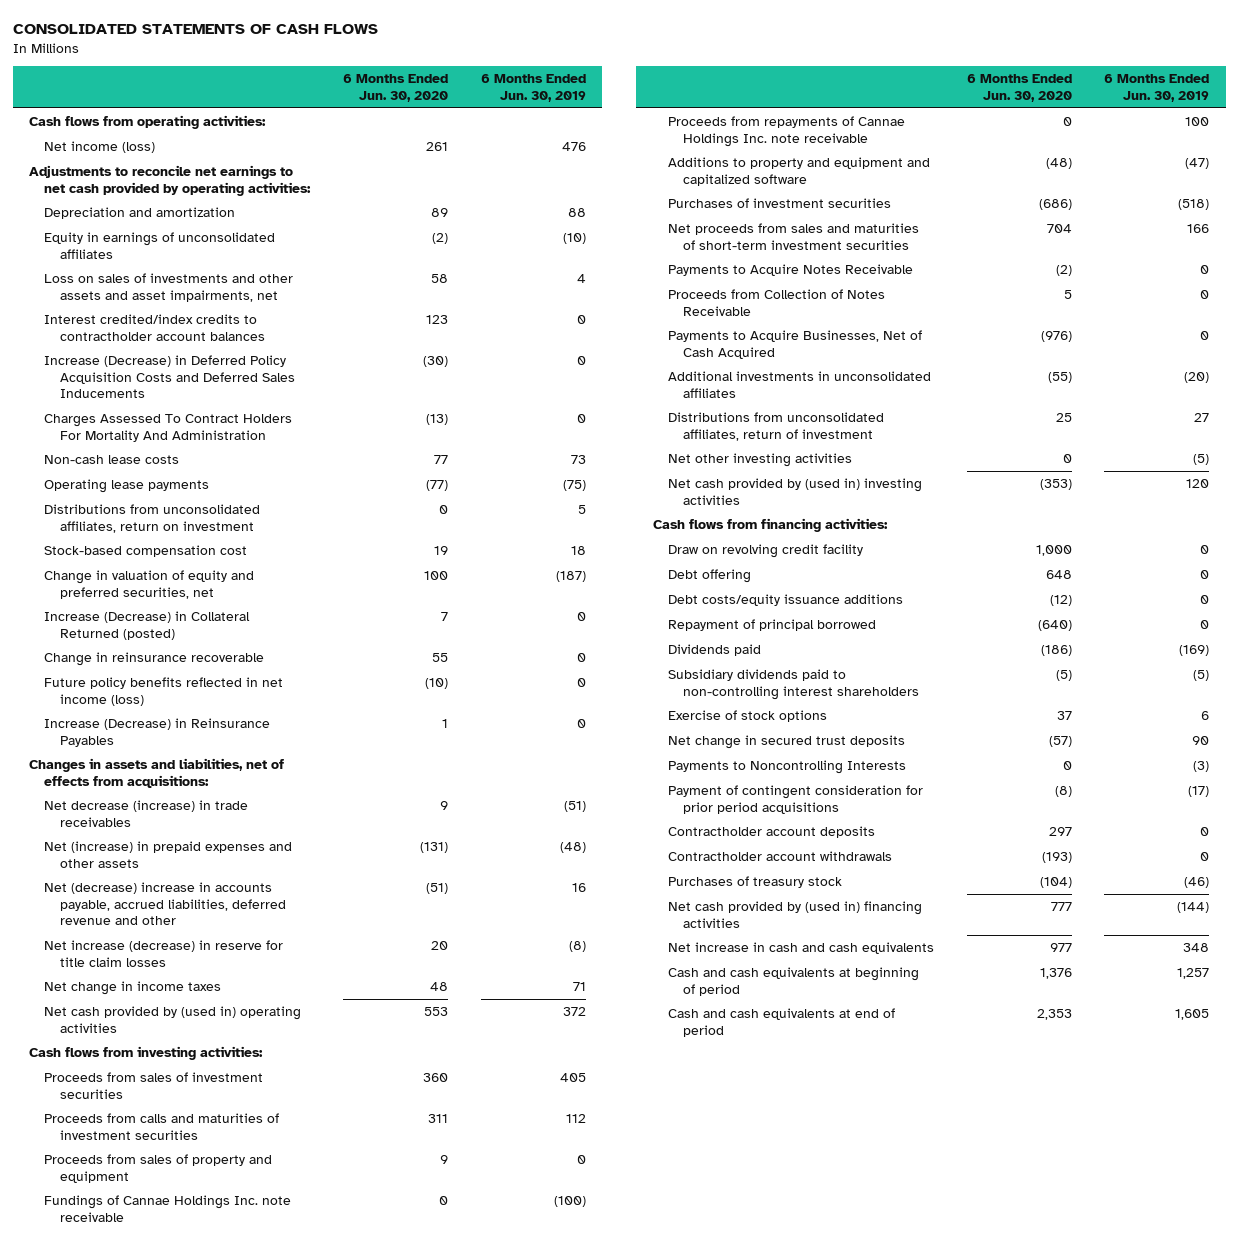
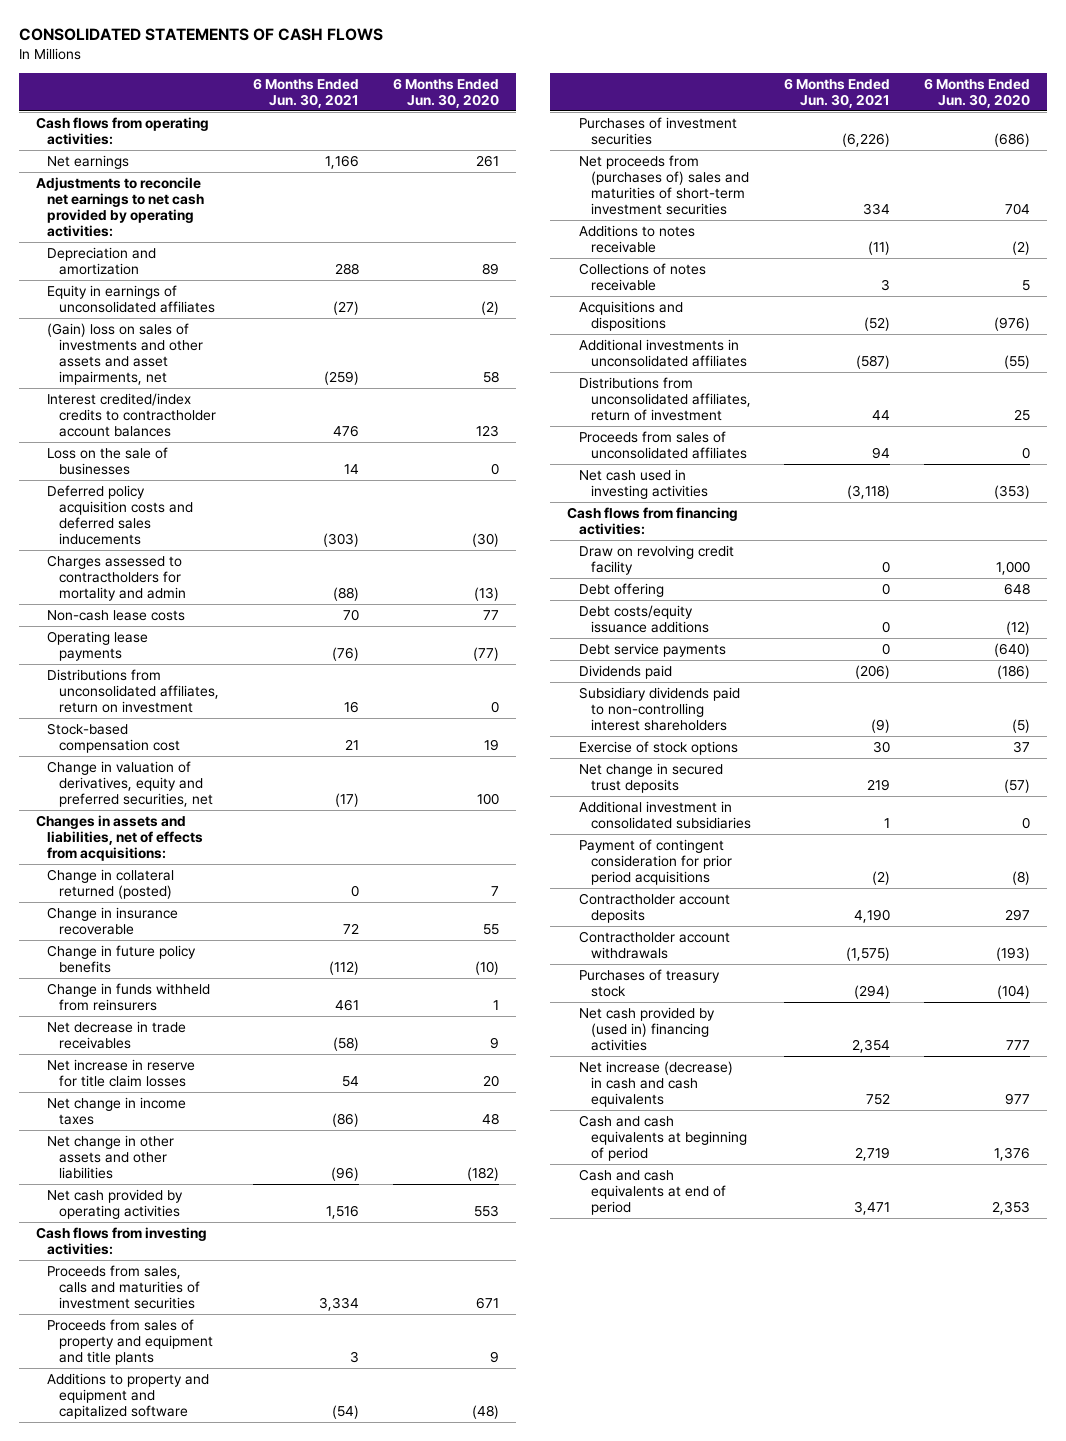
- | 6 Months Ended Jun. 30, 2020 | 6 Months Ended Jun. 30, 2019
+ | 6 Months Ended Jun. 30, 2021 | 6 Months Ended Jun. 30, 2020
- Net income (loss) | 261 | 476
+ Net earnings | 1,166 | 261
- Loss on sales of investments and other assets and asset impairments, net | 58 | 4
+ (Gain) loss on sales of investments and other assets and asset impairments, net | (259) | 58
- Increase (Decrease) in Deferred Policy Acquisition Costs and Deferred Sales Inducements | (30) | 0
- Charges Assessed To Contract Holders For Mortality And Administration | (13) | 0
+ Loss on the sale of businesses | 14 | 0
+ Deferred policy acquisition costs and deferred sales inducements | (303) | (30)
+ Charges assessed to contractholders for mortality and admin | (88) | (13)
- Change in valuation of equity and preferred securities, net | 100 | (187)
- Increase (Decrease) in Collateral Returned (posted) | 7 | 0
- Change in reinsurance recoverable | 55 | 0
- Future policy benefits reflected in net income (loss) | (10) | 0
- Increase (Decrease) in Reinsurance Payables | 1 | 0
+ Change in valuation of derivatives, equity and preferred securities, net | (17) | 100
- Net decrease (increase) in trade receivables | 9 | (51)
- Net (increase) in prepaid expenses and other assets | (131) | (48)
- Net (decrease) increase in accounts payable, accrued liabilities, deferred revenue and other | (51) | 16
- Net increase (decrease) in reserve for title claim losses | 20 | (8)
+ Change in collateral returned (posted) | 0 | 7
+ Change in insurance recoverable | 72 | 55
+ Change in future policy benefits | (112) | (10)
+ Change in funds withheld from reinsurers | 461 | 1
+ Net decrease in trade receivables | (58) | 9
+ Net increase in reserve for title claim losses | 54 | 20
- Net cash provided by (used in) operating activities | 553 | 372
+ Net change in other assets and other liabilities | (96) | (182)
+ Net cash provided by operating activities | 1,516 | 553
- Proceeds from sales of investment securities | 360 | 405
- Proceeds from calls and maturities of investment securities | 311 | 112
- Proceeds from sales of property and equipment | 9 | 0
- Fundings of Cannae Holdings Inc. note receivable | 0 | (100)
- Proceeds from repayments of Cannae Holdings Inc. note receivable | 0 | 100
+ Proceeds from sales, calls and maturities of investment securities | 3,334 | 671
+ Proceeds from sales of property and equipment and title plants | 3 | 9
- Net proceeds from sales and maturities of short-term investment securities | 704 | 166
- Payments to Acquire Notes Receivable | (2) | 0
- Proceeds from Collection of Notes Receivable | 5 | 0
- Payments to Acquire Businesses, Net of Cash Acquired | (976) | 0
+ Net proceeds from (purchases of) sales and maturities of short-term investment securities | 334 | 704
+ Additions to notes receivable | (11) | (2)
+ Collections of notes receivable | 3 | 5
+ Acquisitions and dispositions | (52) | (976)
- Net other investing activities | 0 | (5)
- Net cash provided by (used in) investing activities | (353) | 120
+ Proceeds from sales of unconsolidated affiliates | 94 | 0
+ Net cash used in investing activities | (3,118) | (353)
- Repayment of principal borrowed | (640) | 0
+ Debt service payments | 0 | (640)
- Payments to Noncontrolling Interests | 0 | (3)
+ Additional investment in consolidated subsidiaries | 1 | 0
- Net increase in cash and cash equivalents | 977 | 348
+ Net increase (decrease) in cash and cash equivalents | 752 | 977

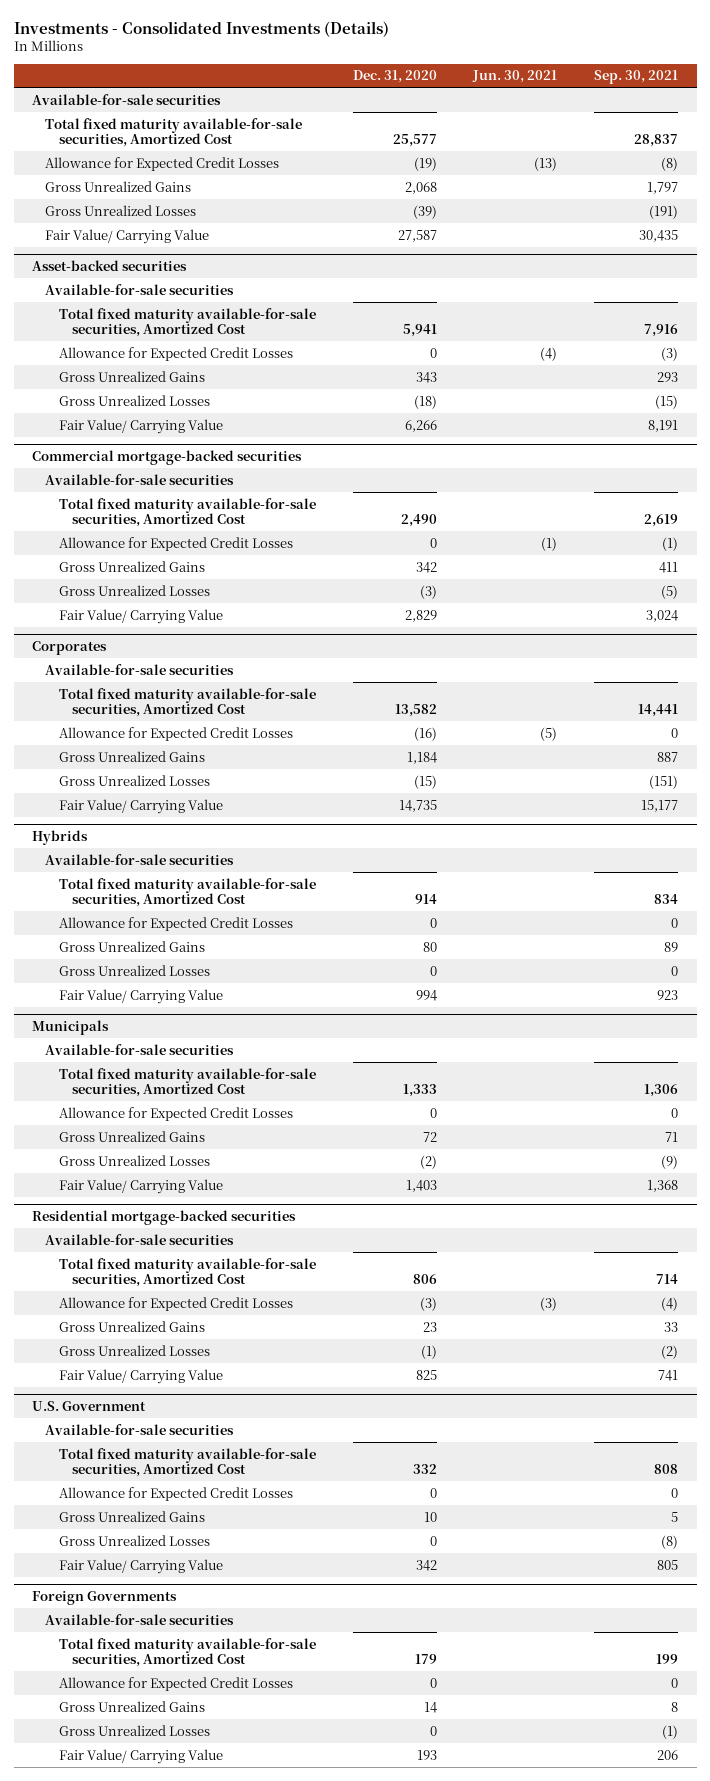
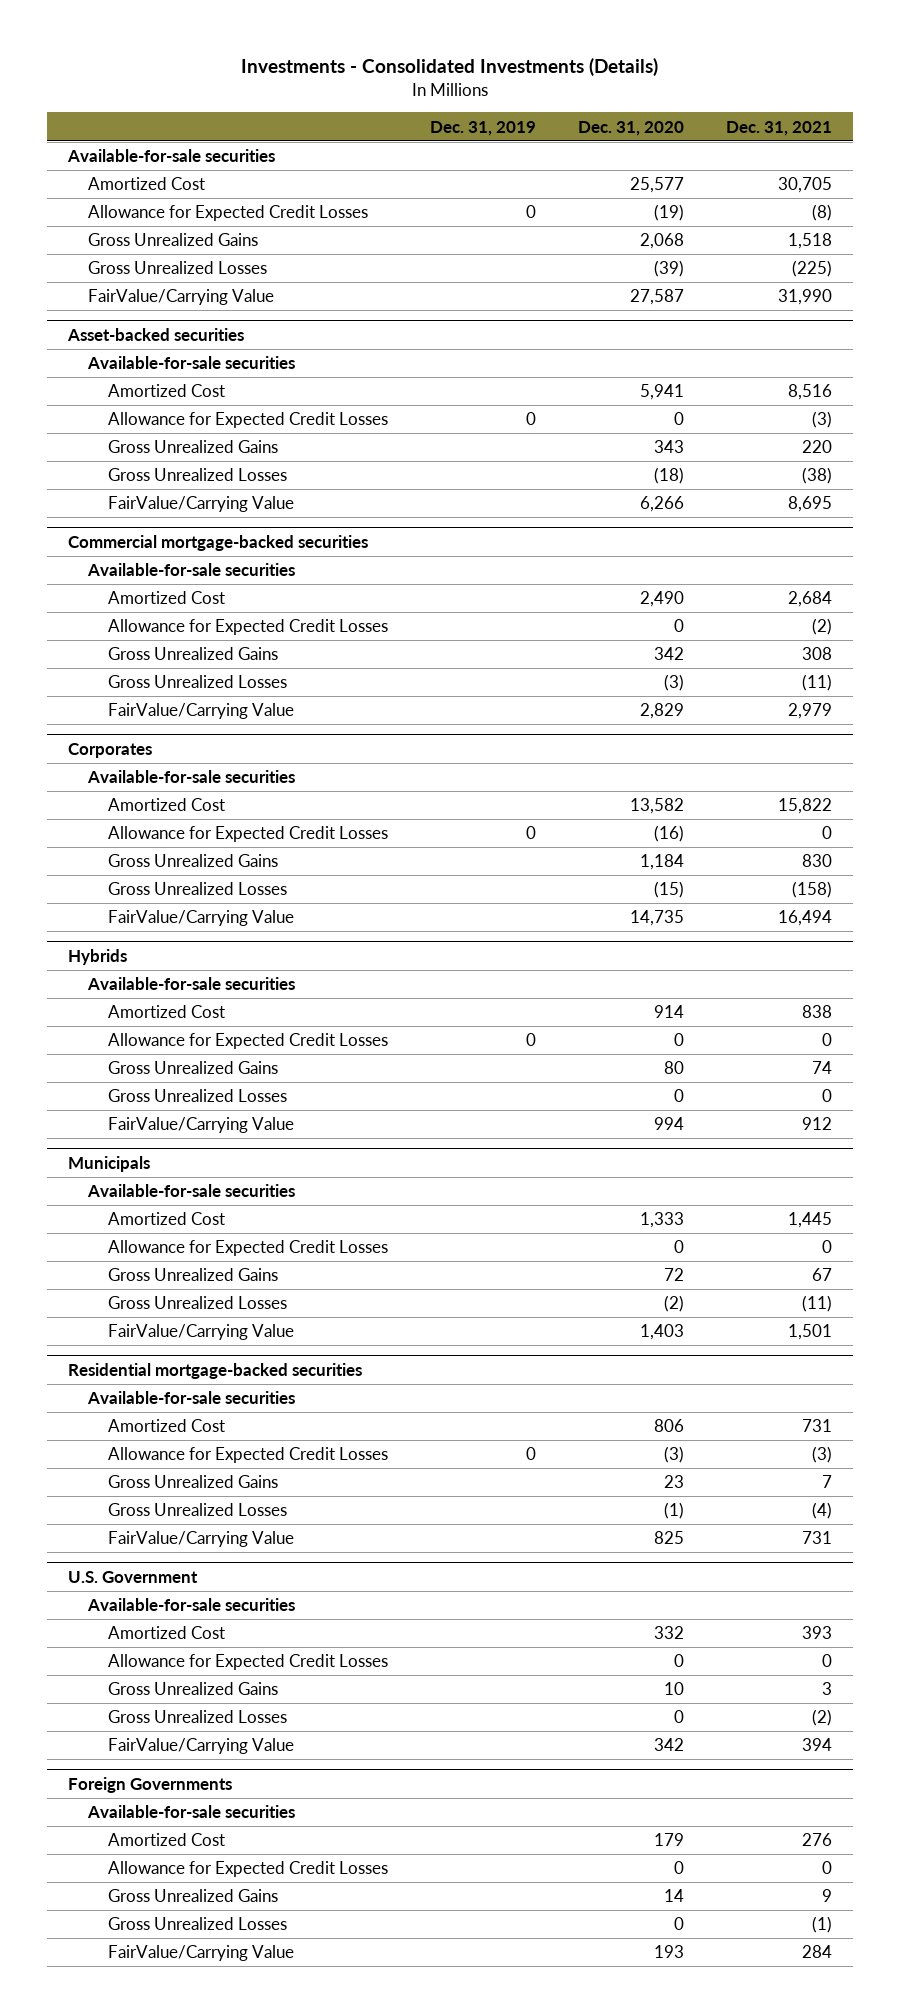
- | Dec. 31, 2020 | Jun. 30, 2021 | Sep. 30, 2021
+ | Dec. 31, 2019 | Dec. 31, 2020 | Dec. 31, 2021
- Total fixed maturity available-for-sale securities, Amortized Cost | 25,577 | | 28,837
+ Amortized Cost | | 25,577 | 30,705
- Fair Value/ Carrying Value | 27,587 | | 30,435
+ FairValue/Carrying Value | | 27,587 | 31,990
@ Asset-backed securities
- Total fixed maturity available-for-sale securities, Amortized Cost | 5,941 | | 7,916
+ Amortized Cost | | 5,941 | 8,516
- Fair Value/ Carrying Value | 6,266 | | 8,191
+ FairValue/Carrying Value | | 6,266 | 8,695
@ Commercial mortgage-backed securities
- Total fixed maturity available-for-sale securities, Amortized Cost | 2,490 | | 2,619
+ Amortized Cost | | 2,490 | 2,684
- Fair Value/ Carrying Value | 2,829 | | 3,024
+ FairValue/Carrying Value | | 2,829 | 2,979
@ Corporates
- Total fixed maturity available-for-sale securities, Amortized Cost | 13,582 | | 14,441
+ Amortized Cost | | 13,582 | 15,822
- Fair Value/ Carrying Value | 14,735 | | 15,177
+ FairValue/Carrying Value | | 14,735 | 16,494
@ Hybrids
- Total fixed maturity available-for-sale securities, Amortized Cost | 914 | | 834
+ Amortized Cost | | 914 | 838
- Fair Value/ Carrying Value | 994 | | 923
+ FairValue/Carrying Value | | 994 | 912
@ Municipals
- Total fixed maturity available-for-sale securities, Amortized Cost | 1,333 | | 1,306
+ Amortized Cost | | 1,333 | 1,445
- Fair Value/ Carrying Value | 1,403 | | 1,368
+ FairValue/Carrying Value | | 1,403 | 1,501
@ Residential mortgage-backed securities
- Total fixed maturity available-for-sale securities, Amortized Cost | 806 | | 714
+ Amortized Cost | | 806 | 731
- Fair Value/ Carrying Value | 825 | | 741
+ FairValue/Carrying Value | | 825 | 731
@ U.S. Government
- Total fixed maturity available-for-sale securities, Amortized Cost | 332 | | 808
+ Amortized Cost | | 332 | 393
- Fair Value/ Carrying Value | 342 | | 805
+ FairValue/Carrying Value | | 342 | 394
@ Foreign Governments
- Total fixed maturity available-for-sale securities, Amortized Cost | 179 | | 199
+ Amortized Cost | | 179 | 276
- Fair Value/ Carrying Value | 193 | | 206
+ FairValue/Carrying Value | | 193 | 284

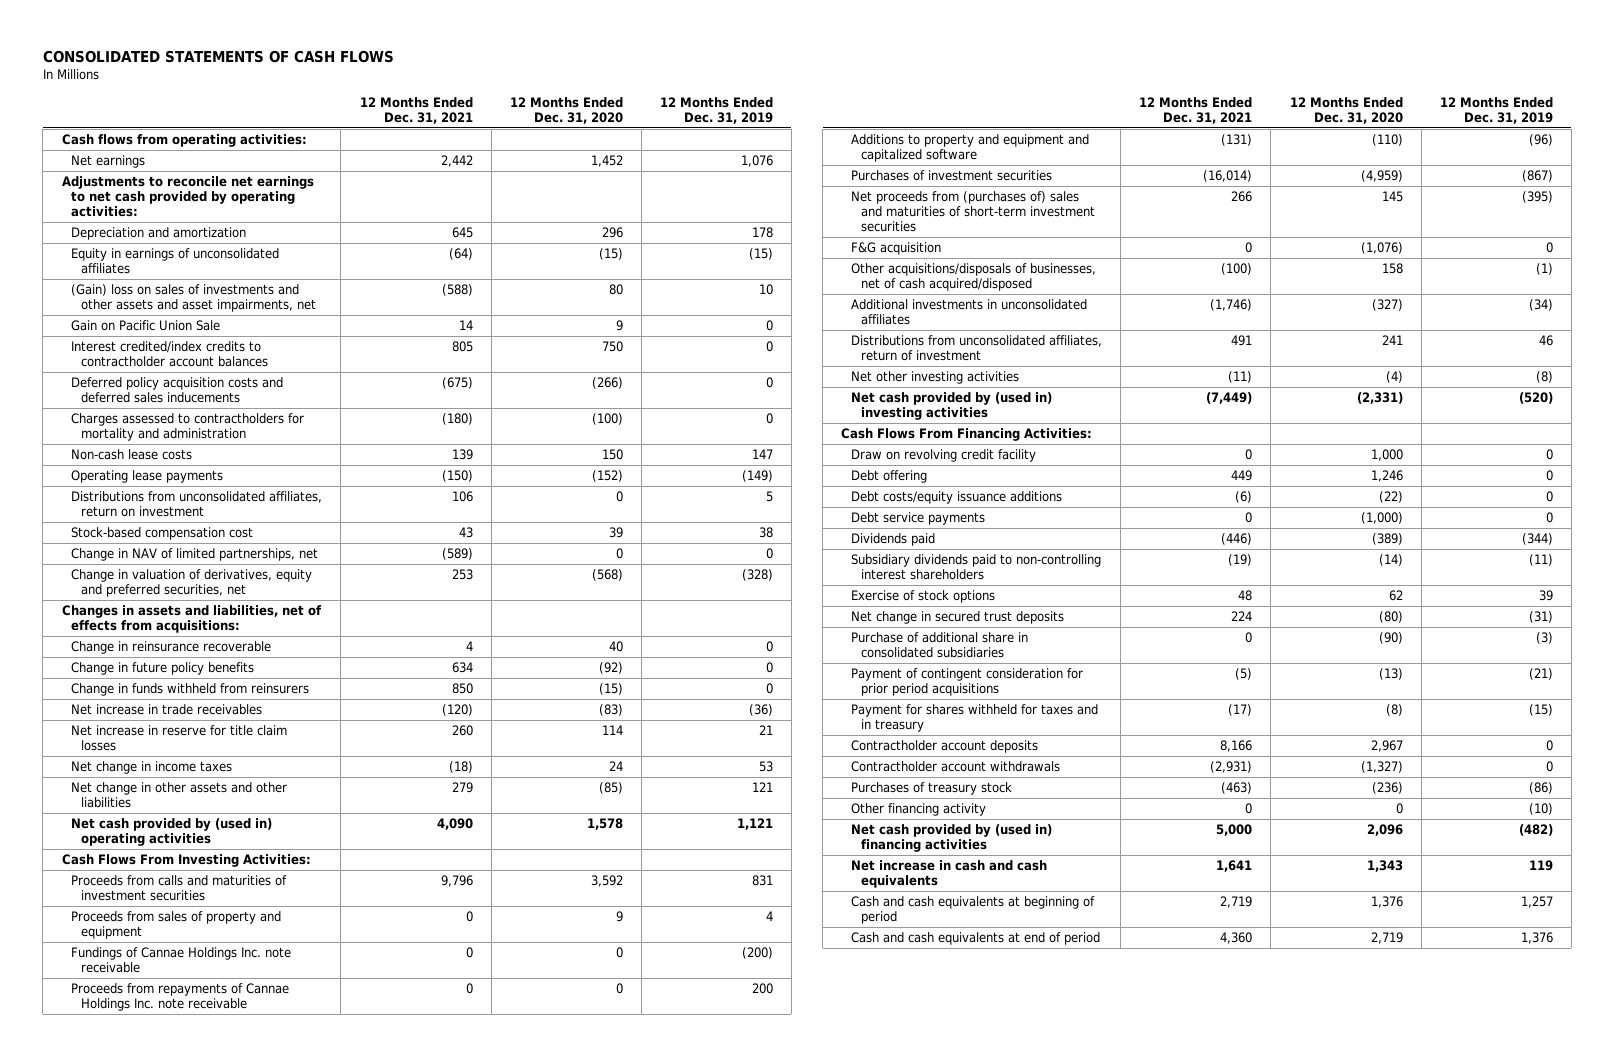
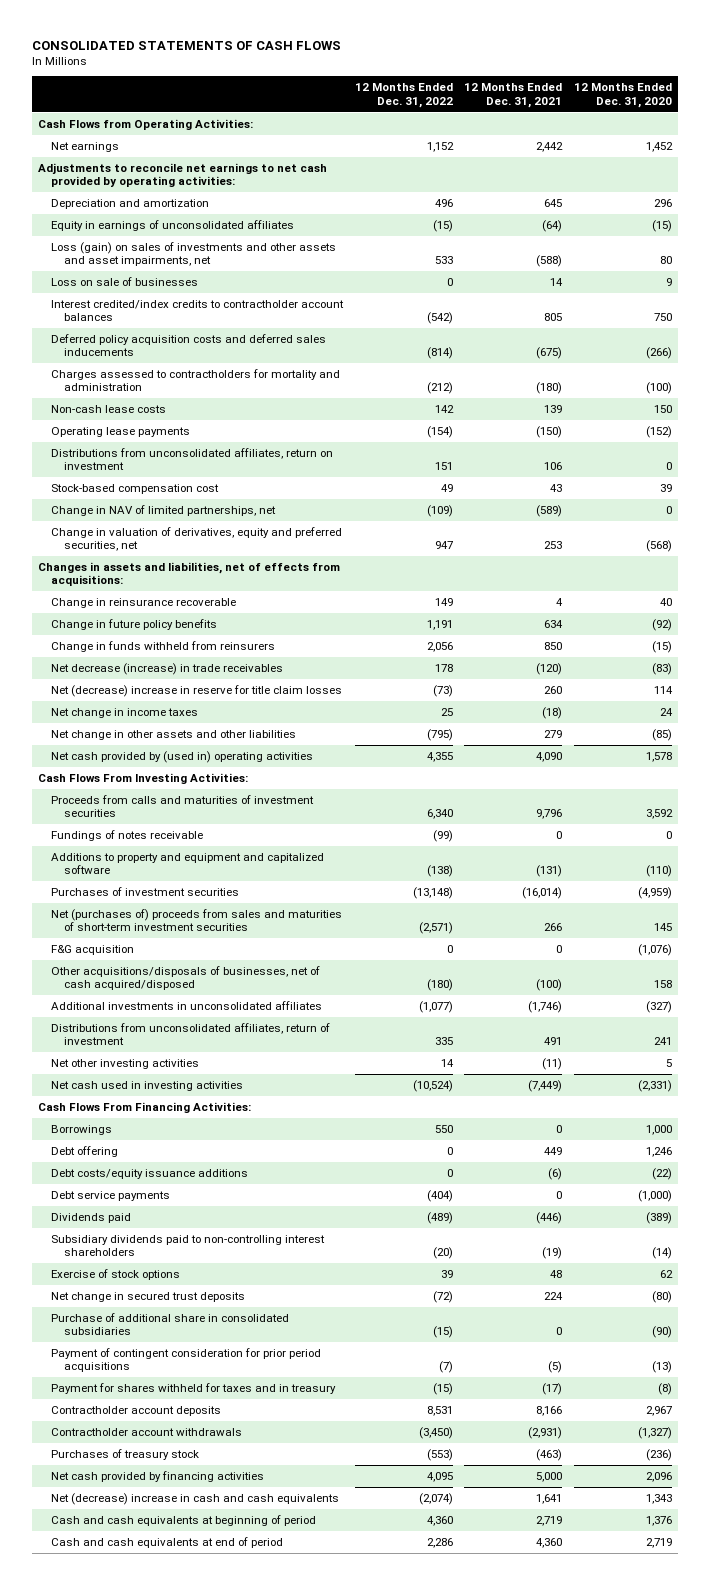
- | 12 Months Ended Dec. 31, 2021 | 12 Months Ended Dec. 31, 2020 | 12 Months Ended Dec. 31, 2019
+ | 12 Months Ended Dec. 31, 2022 | 12 Months Ended Dec. 31, 2021 | 12 Months Ended Dec. 31, 2020
- Cash flows from operating activities:
+ Cash Flows from Operating Activities:
- (Gain) loss on sales of investments and other assets and asset impairments, net | (588) | 80 | 10
- Gain on Pacific Union Sale | 14 | 9 | 0
+ Loss (gain) on sales of investments and other assets and asset impairments, net | 533 | (588) | 80
+ Loss on sale of businesses | 0 | 14 | 9
- Net increase in trade receivables | (120) | (83) | (36)
- Net increase in reserve for title claim losses | 260 | 114 | 21
+ Net decrease (increase) in trade receivables | 178 | (120) | (83)
+ Net (decrease) increase in reserve for title claim losses | (73) | 260 | 114
- Proceeds from sales of property and equipment | 0 | 9 | 4
- Fundings of Cannae Holdings Inc. note receivable | 0 | 0 | (200)
- Proceeds from repayments of Cannae Holdings Inc. note receivable | 0 | 0 | 200
+ Fundings of notes receivable | (99) | 0 | 0
- Net proceeds from (purchases of) sales and maturities of short-term investment securities | 266 | 145 | (395)
+ Net (purchases of) proceeds from sales and maturities of short-term investment securities | (2,571) | 266 | 145
- Net other investing activities | (11) | (4) | (8)
- Net cash provided by (used in) investing activities | (7,449) | (2,331) | (520)
+ Net other investing activities | 14 | (11) | 5
+ Net cash used in investing activities | (10,524) | (7,449) | (2,331)
- Draw on revolving credit facility | 0 | 1,000 | 0
+ Borrowings | 550 | 0 | 1,000
- Other financing activity | 0 | 0 | (10)
- Net cash provided by (used in) financing activities | 5,000 | 2,096 | (482)
- Net increase in cash and cash equivalents | 1,641 | 1,343 | 119
+ Net cash provided by financing activities | 4,095 | 5,000 | 2,096
+ Net (decrease) increase in cash and cash equivalents | (2,074) | 1,641 | 1,343

